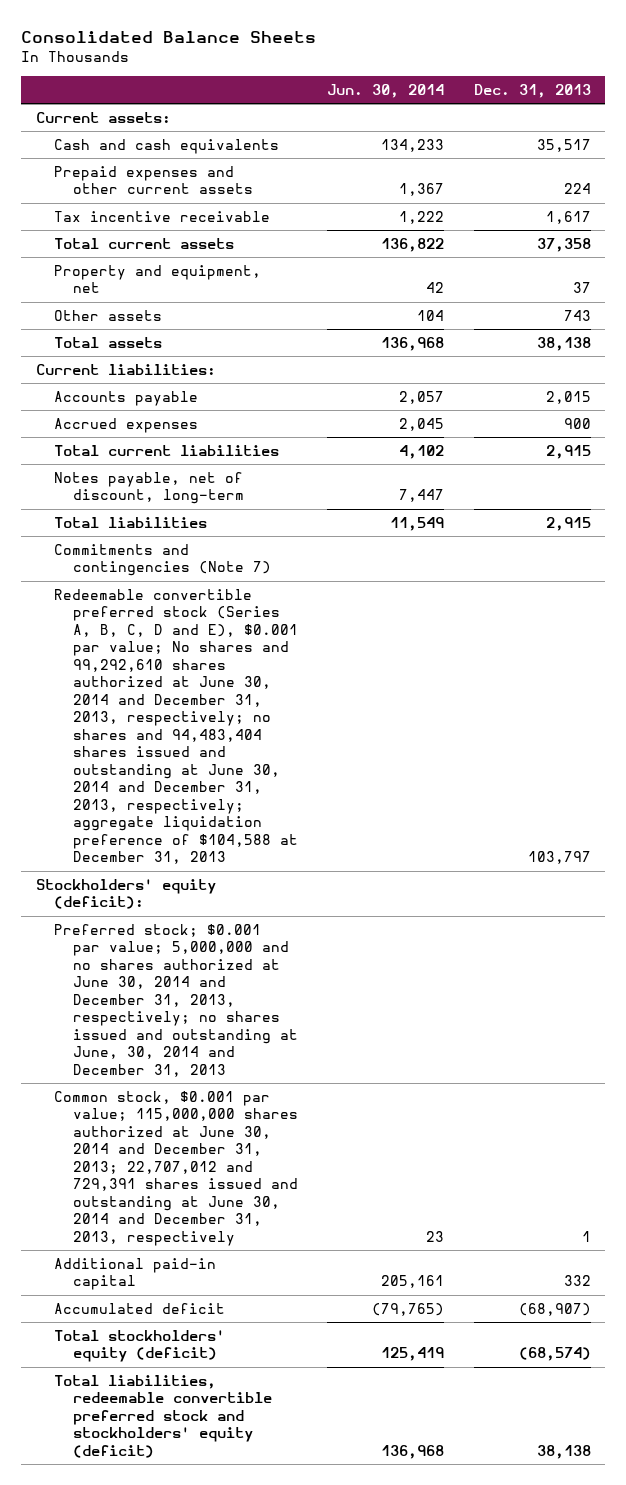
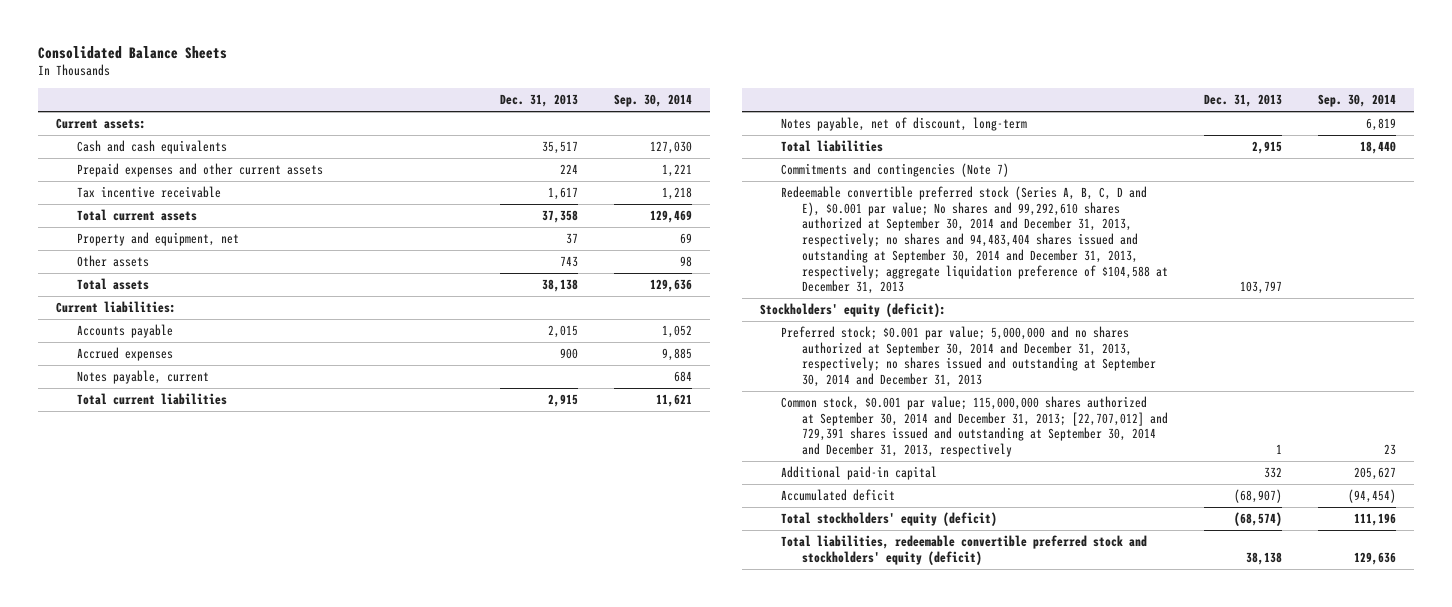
- | Jun. 30, 2014 | Dec. 31, 2013
+ | Dec. 31, 2013 | Sep. 30, 2014
+ Notes payable, current | | 684
- Redeemable convertible preferred stock (Series A, B, C, D and E), $0.001 par value; No shares and 99,292,610 shares authorized at June 30, 2014 and December 31, 2013, respectively; no shares and 94,483,404 shares issued and outstanding at June 30, 2014 and December 31, 2013, respectively; aggregate liquidation preference of $104,588 at December 31, 2013 | | 103,797
+ Redeemable convertible preferred stock (Series A, B, C, D and E), $0.001 par value; No shares and 99,292,610 shares authorized at September 30, 2014 and December 31, 2013, respectively; no shares and 94,483,404 shares issued and outstanding at September 30, 2014 and December 31, 2013, respectively; aggregate liquidation preference of $104,588 at December 31, 2013 | 103,797 |
- Preferred stock; $0.001 par value; 5,000,000 and no shares authorized at June 30, 2014 and December 31, 2013, respectively; no shares issued and outstanding at June, 30, 2014 and December 31, 2013
- Common stock, $0.001 par value; 115,000,000 shares authorized at June 30, 2014 and December 31, 2013; 22,707,012 and 729,391 shares issued and outstanding at June 30, 2014 and December 31, 2013, respectively | 23 | 1
+ Preferred stock; $0.001 par value; 5,000,000 and no shares authorized at September 30, 2014 and December 31, 2013, respectively; no shares issued and outstanding at September 30, 2014 and December 31, 2013
+ Common stock, $0.001 par value; 115,000,000 shares authorized at September 30, 2014 and December 31, 2013; [22,707,012] and 729,391 shares issued and outstanding at September 30, 2014 and December 31, 2013, respectively | 1 | 23

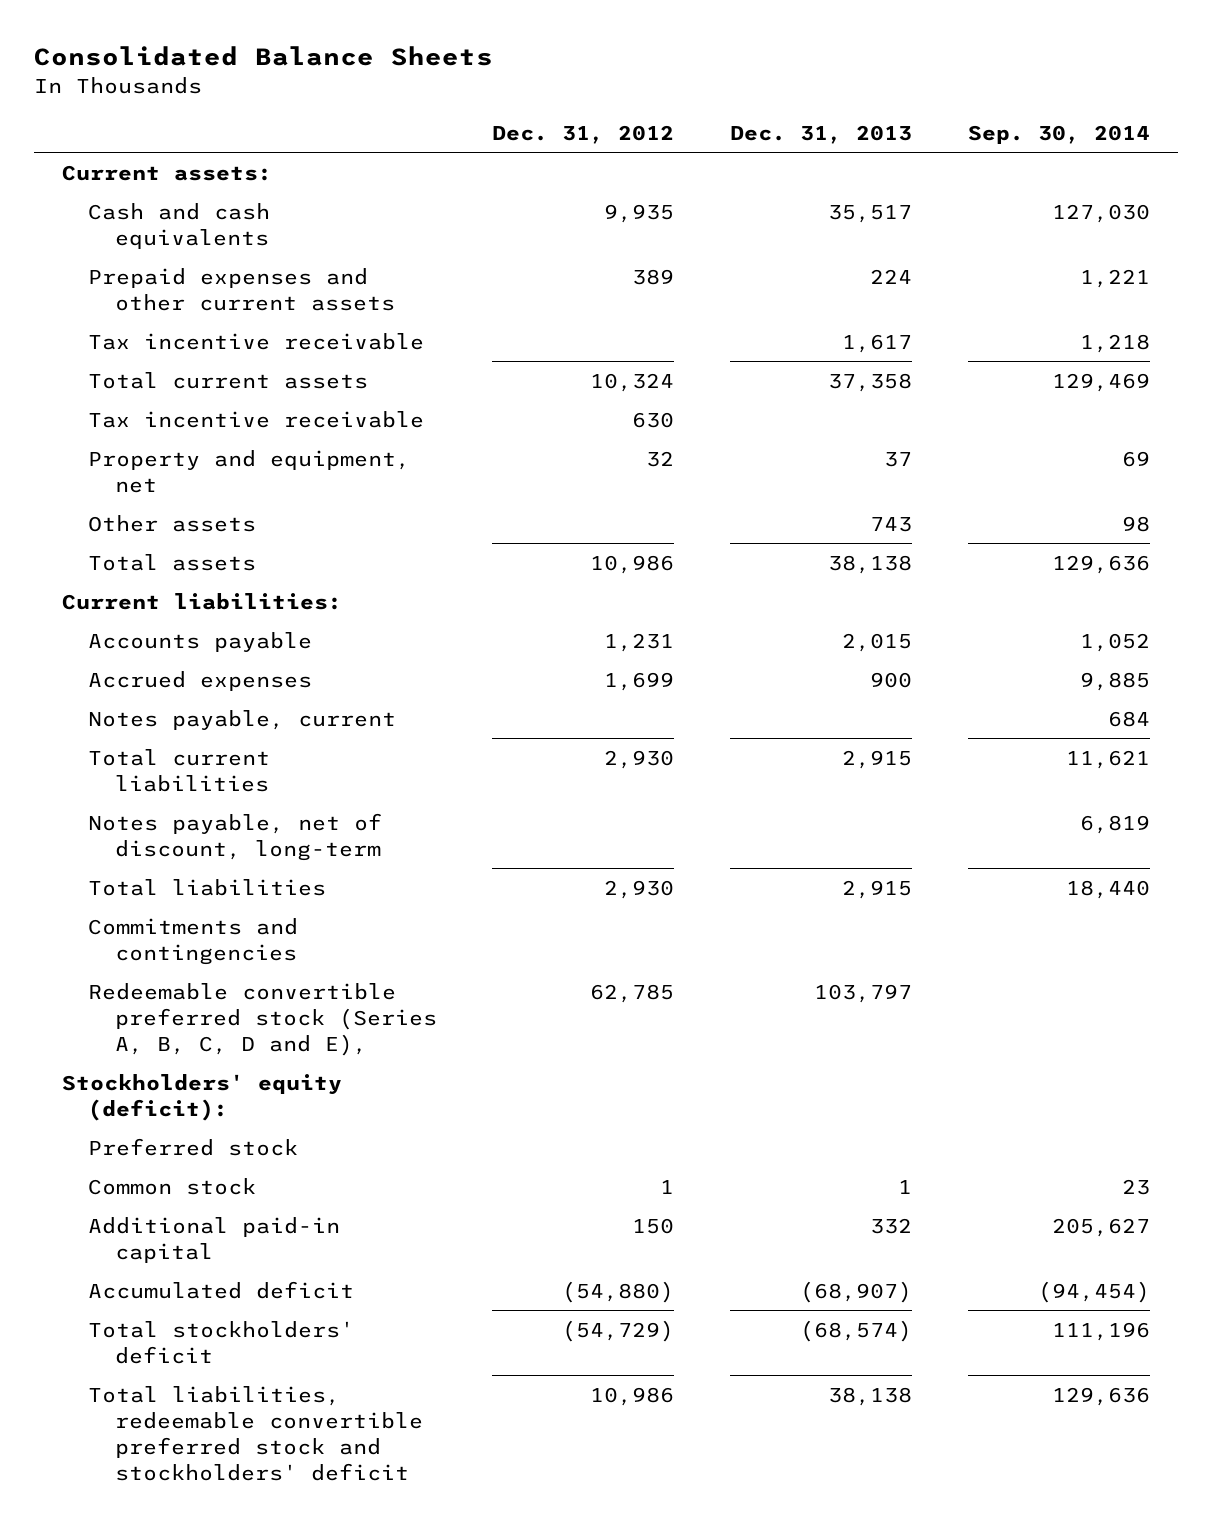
- | Dec. 31, 2013 | Sep. 30, 2014
+ | Dec. 31, 2012 | Dec. 31, 2013 | Sep. 30, 2014
+ Tax incentive receivable | 630 | |
- Commitments and contingencies (Note 7)
- Redeemable convertible preferred stock (Series A, B, C, D and E), $0.001 par value; No shares and 99,292,610 shares authorized at September 30, 2014 and December 31, 2013, respectively; no shares and 94,483,404 shares issued and outstanding at September 30, 2014 and December 31, 2013, respectively; aggregate liquidation preference of $104,588 at December 31, 2013 | 103,797 |
+ Commitments and contingencies
+ Redeemable convertible preferred stock (Series A, B, C, D and E), | 62,785 | 103,797 |
- Preferred stock; $0.001 par value; 5,000,000 and no shares authorized at September 30, 2014 and December 31, 2013, respectively; no shares issued and outstanding at September 30, 2014 and December 31, 2013
- Common stock, $0.001 par value; 115,000,000 shares authorized at September 30, 2014 and December 31, 2013; [22,707,012] and 729,391 shares issued and outstanding at September 30, 2014 and December 31, 2013, respectively | 1 | 23
+ Preferred stock
+ Common stock | 1 | 1 | 23
- Total stockholders' equity (deficit) | (68,574) | 111,196
- Total liabilities, redeemable convertible preferred stock and stockholders' equity (deficit) | 38,138 | 129,636
+ Total stockholders' deficit | (54,729) | (68,574) | 111,196
+ Total liabilities, redeemable convertible preferred stock and stockholders' deficit | 10,986 | 38,138 | 129,636

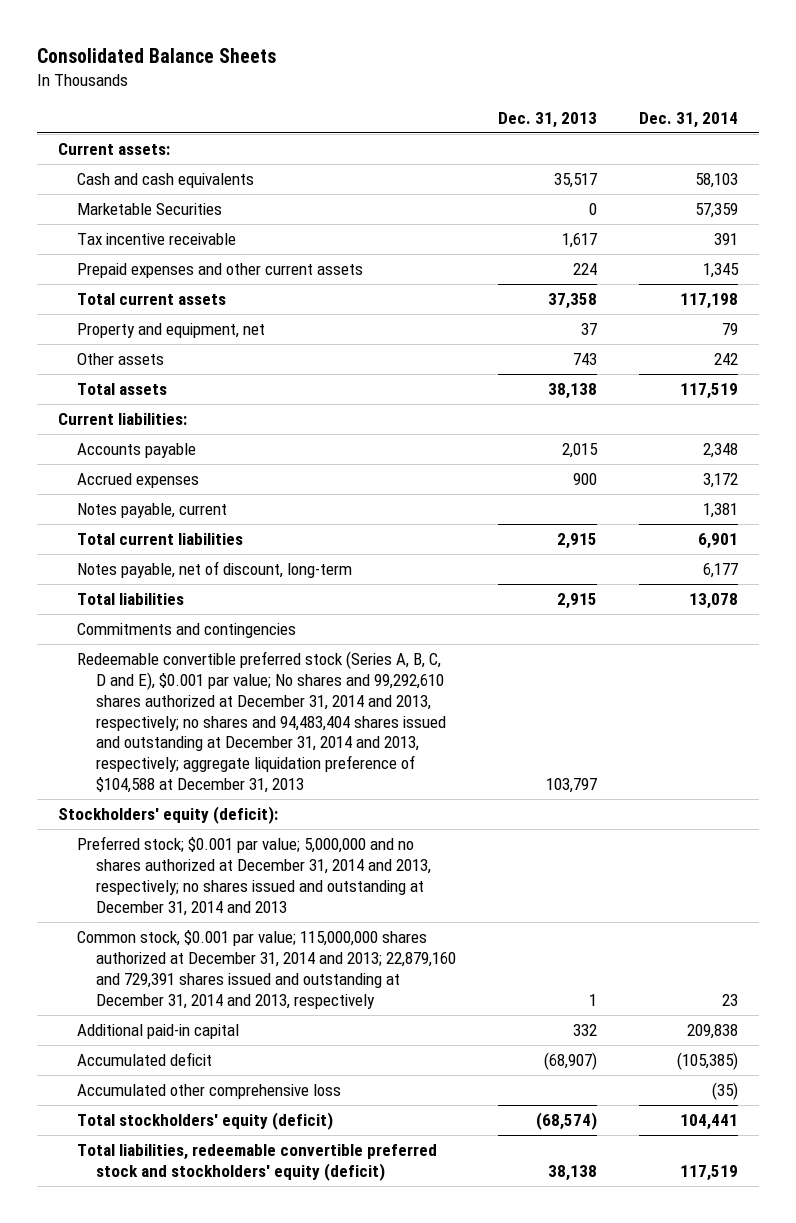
- | Dec. 31, 2012 | Dec. 31, 2013 | Sep. 30, 2014
+ | Dec. 31, 2013 | Dec. 31, 2014
+ Marketable Securities | 0 | 57,359
moved down: Prepaid expenses and other current assets | 224 | 1,345
- Tax incentive receivable | 630 | |
- Redeemable convertible preferred stock (Series A, B, C, D and E), | 62,785 | 103,797 |
+ Redeemable convertible preferred stock (Series A, B, C, D and E), $0.001 par value; No shares and 99,292,610 shares authorized at December 31, 2014 and 2013, respectively; no shares and 94,483,404 shares issued and outstanding at December 31, 2014 and 2013, respectively; aggregate liquidation preference of $104,588 at December 31, 2013 | 103,797 |
- Preferred stock
- Common stock | 1 | 1 | 23
+ Preferred stock; $0.001 par value; 5,000,000 and no shares authorized at December 31, 2014 and 2013, respectively; no shares issued and outstanding at December 31, 2014 and 2013
+ Common stock, $0.001 par value; 115,000,000 shares authorized at December 31, 2014 and 2013; 22,879,160 and 729,391 shares issued and outstanding at December 31, 2014 and 2013, respectively | 1 | 23
- Total stockholders' deficit | (54,729) | (68,574) | 111,196
- Total liabilities, redeemable convertible preferred stock and stockholders' deficit | 10,986 | 38,138 | 129,636
+ Accumulated other comprehensive loss | | (35)
+ Total stockholders' equity (deficit) | (68,574) | 104,441
+ Total liabilities, redeemable convertible preferred stock and stockholders' equity (deficit) | 38,138 | 117,519

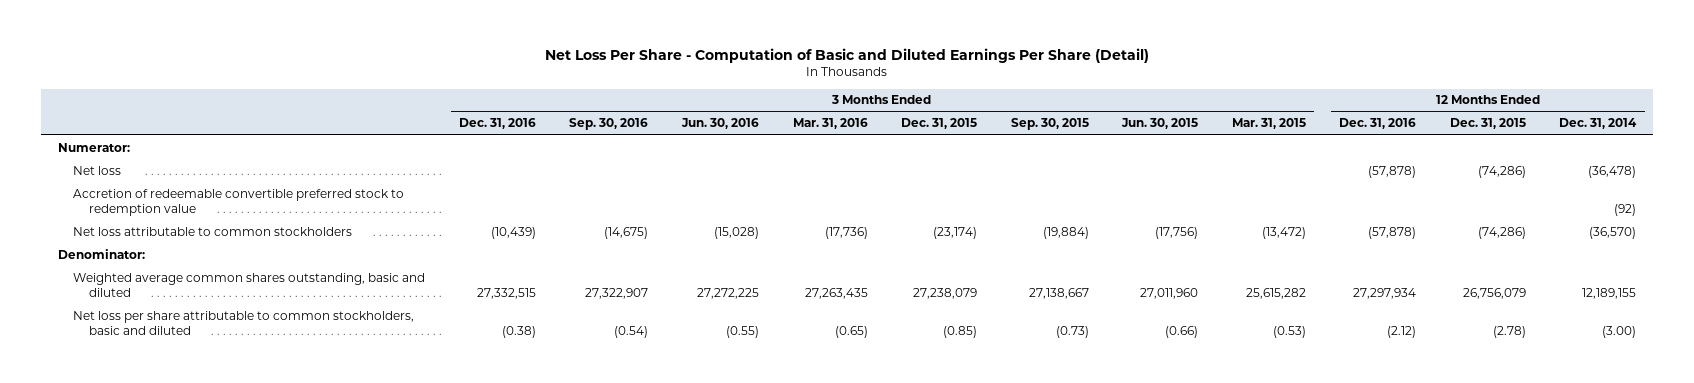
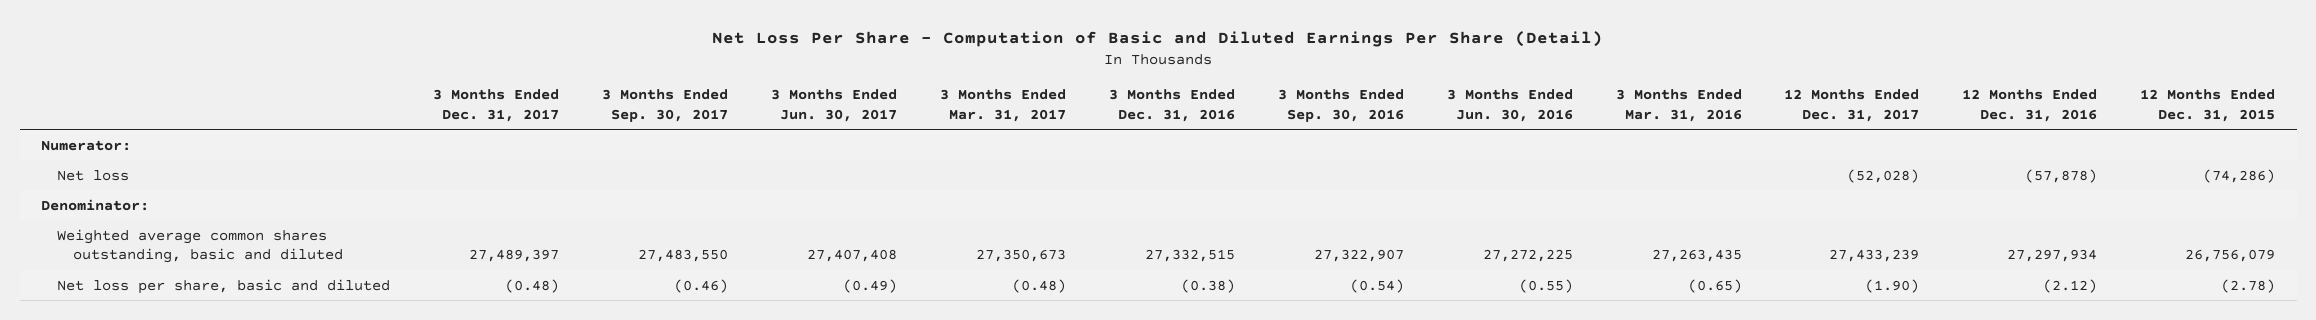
- | 3 Months Ended Dec. 31, 2016 | 3 Months Ended Sep. 30, 2016 | 3 Months Ended Jun. 30, 2016 | 3 Months Ended Mar. 31, 2016 | 3 Months Ended Dec. 31, 2015 | 3 Months Ended Sep. 30, 2015 | 3 Months Ended Jun. 30, 2015 | 3 Months Ended Mar. 31, 2015 | 12 Months Ended Dec. 31, 2016 | 12 Months Ended Dec. 31, 2015 | 12 Months Ended Dec. 31, 2014
+ | 3 Months Ended Dec. 31, 2017 | 3 Months Ended Sep. 30, 2017 | 3 Months Ended Jun. 30, 2017 | 3 Months Ended Mar. 31, 2017 | 3 Months Ended Dec. 31, 2016 | 3 Months Ended Sep. 30, 2016 | 3 Months Ended Jun. 30, 2016 | 3 Months Ended Mar. 31, 2016 | 12 Months Ended Dec. 31, 2017 | 12 Months Ended Dec. 31, 2016 | 12 Months Ended Dec. 31, 2015
- Accretion of redeemable convertible preferred stock to redemption value | | | | | | | | | | | (92)
- Net loss attributable to common stockholders | (10,439) | (14,675) | (15,028) | (17,736) | (23,174) | (19,884) | (17,756) | (13,472) | (57,878) | (74,286) | (36,570)
- Net loss per share attributable to common stockholders, basic and diluted | (0.38) | (0.54) | (0.55) | (0.65) | (0.85) | (0.73) | (0.66) | (0.53) | (2.12) | (2.78) | (3.00)
+ Net loss per share, basic and diluted | (0.48) | (0.46) | (0.49) | (0.48) | (0.38) | (0.54) | (0.55) | (0.65) | (1.90) | (2.12) | (2.78)

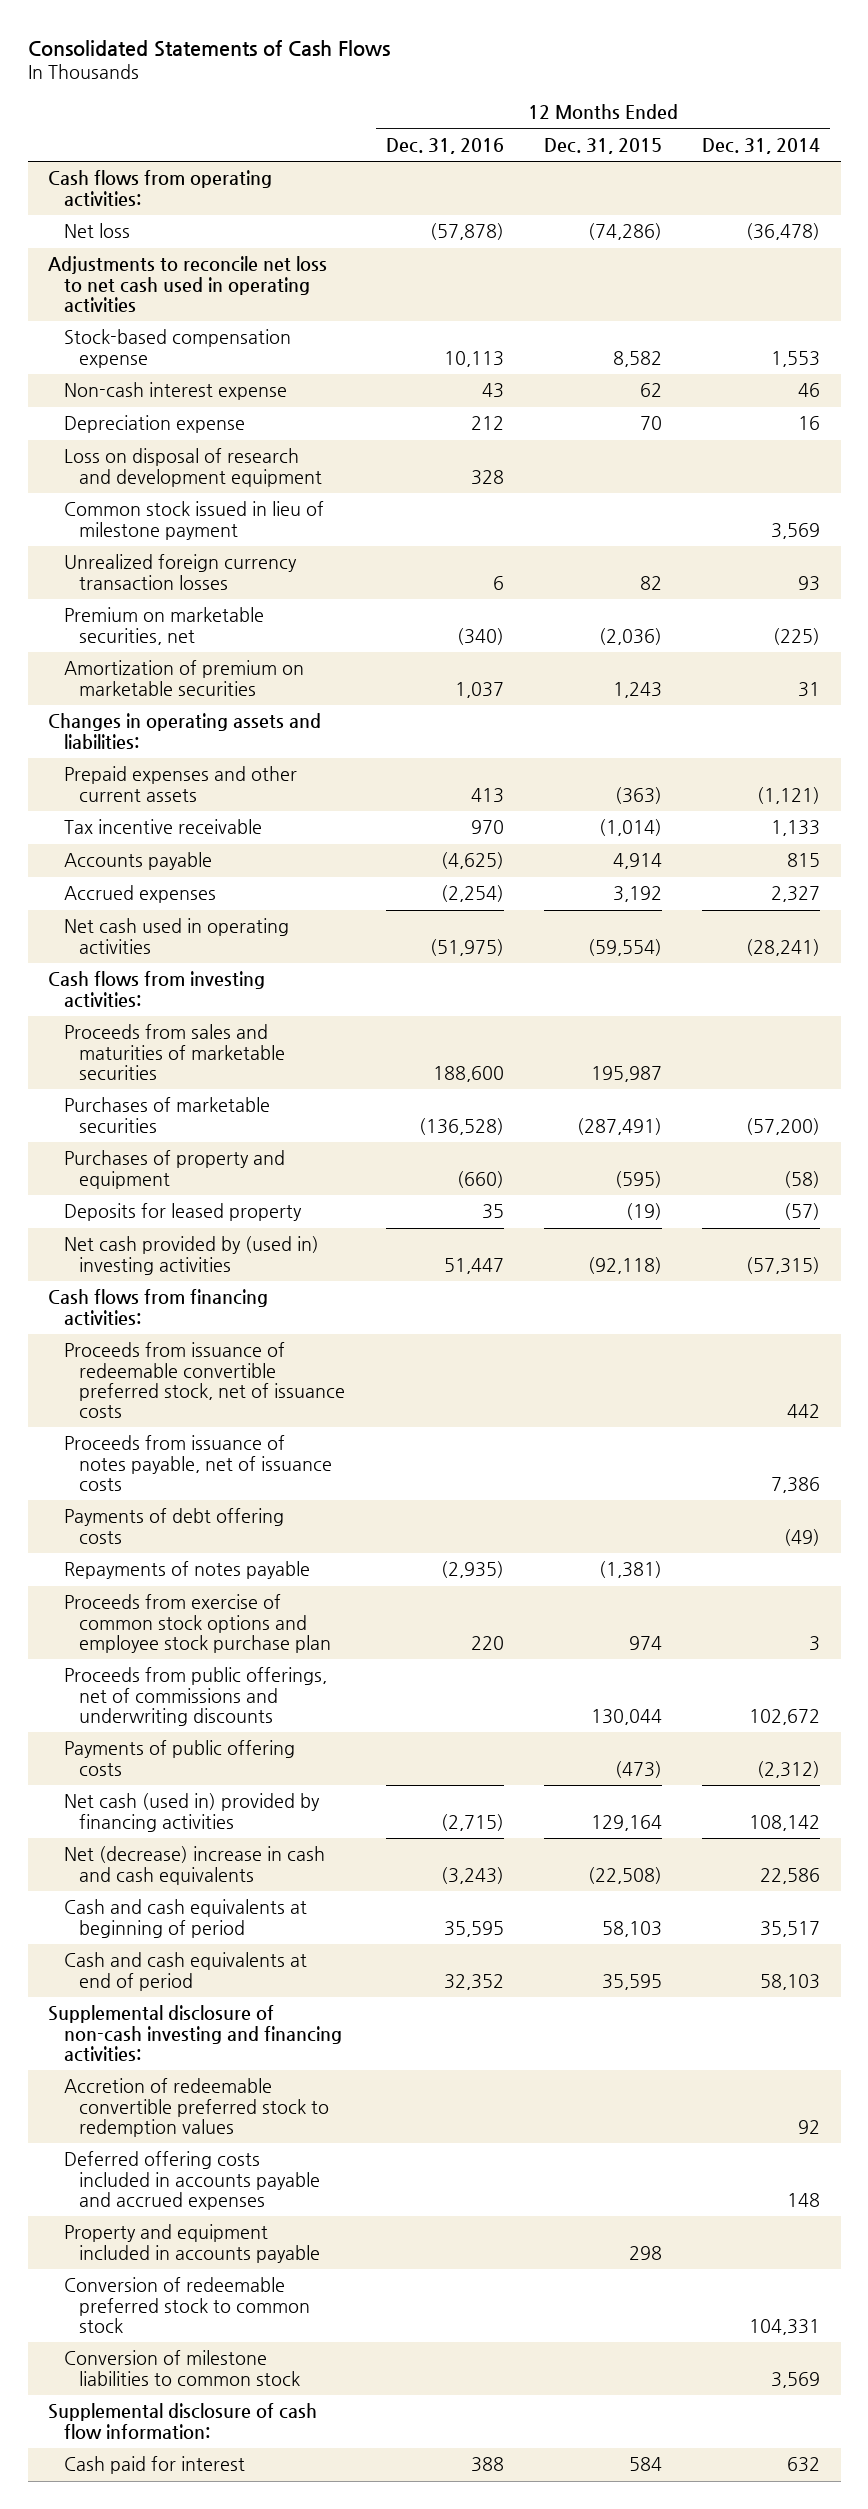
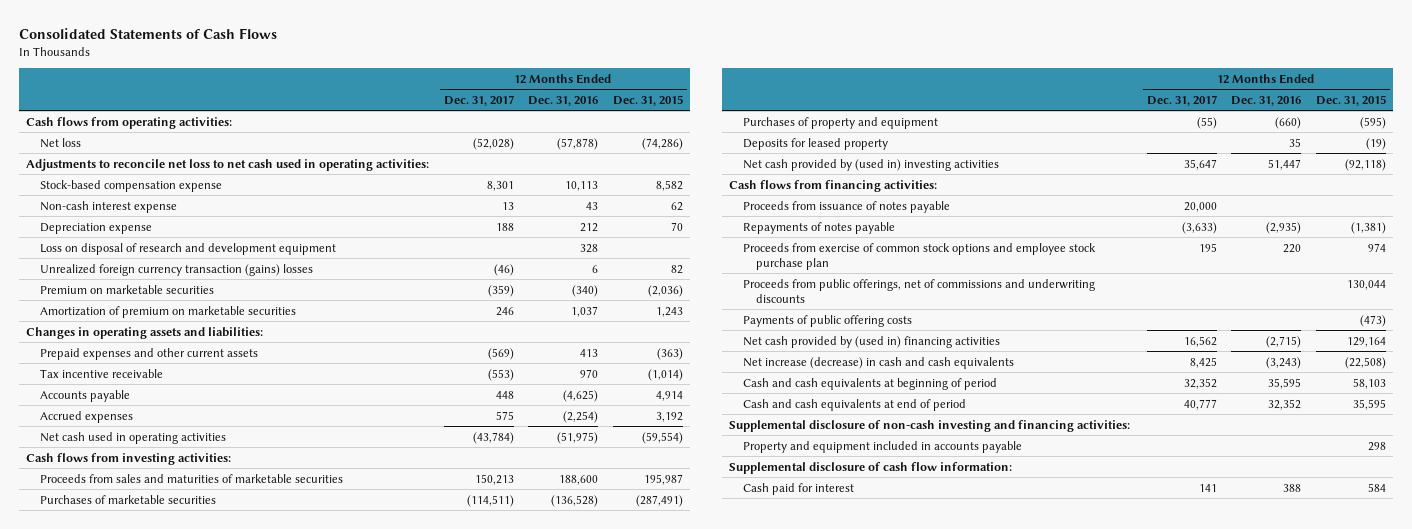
- | 12 Months Ended Dec. 31, 2016 | 12 Months Ended Dec. 31, 2015 | 12 Months Ended Dec. 31, 2014
+ | 12 Months Ended Dec. 31, 2017 | 12 Months Ended Dec. 31, 2016 | 12 Months Ended Dec. 31, 2015
- Adjustments to reconcile net loss to net cash used in operating activities
+ Adjustments to reconcile net loss to net cash used in operating activities:
- Common stock issued in lieu of milestone payment | | | 3,569
- Unrealized foreign currency transaction losses | 6 | 82 | 93
- Premium on marketable securities, net | (340) | (2,036) | (225)
+ Unrealized foreign currency transaction (gains) losses | (46) | 6 | 82
+ Premium on marketable securities | (359) | (340) | (2,036)
- Proceeds from issuance of redeemable convertible preferred stock, net of issuance costs | | | 442
- Proceeds from issuance of notes payable, net of issuance costs | | | 7,386
- Payments of debt offering costs | | | (49)
+ Proceeds from issuance of notes payable | 20,000 | |
- Net cash (used in) provided by financing activities | (2,715) | 129,164 | 108,142
- Net (decrease) increase in cash and cash equivalents | (3,243) | (22,508) | 22,586
+ Net cash provided by (used in) financing activities | 16,562 | (2,715) | 129,164
+ Net increase (decrease) in cash and cash equivalents | 8,425 | (3,243) | (22,508)
- Accretion of redeemable convertible preferred stock to redemption values | | | 92
- Deferred offering costs included in accounts payable and accrued expenses | | | 148
- Conversion of redeemable preferred stock to common stock | | | 104,331
- Conversion of milestone liabilities to common stock | | | 3,569

